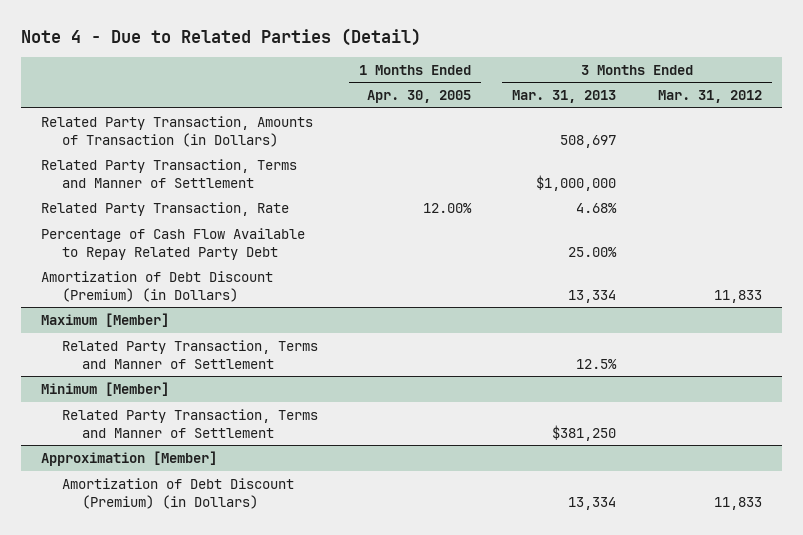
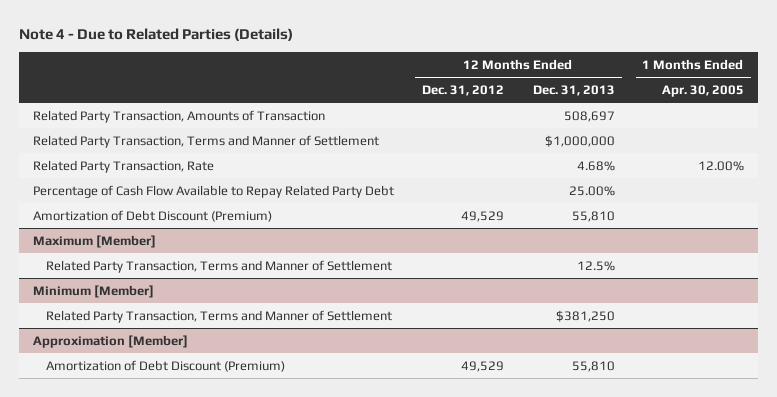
- Note 4 - Due to Related Parties (Detail)
+ Note 4 - Due to Related Parties (Details)
- | 1 Months Ended Apr. 30, 2005 | 3 Months Ended Mar. 31, 2013 | 3 Months Ended Mar. 31, 2012
+ | 12 Months Ended Dec. 31, 2012 | 12 Months Ended Dec. 31, 2013 | 1 Months Ended Apr. 30, 2005
- Related Party Transaction, Amounts of Transaction (in Dollars) | | 508,697 |
+ Related Party Transaction, Amounts of Transaction | | 508,697 |
- Amortization of Debt Discount (Premium) (in Dollars) | | 13,334 | 11,833
+ Amortization of Debt Discount (Premium) | 49,529 | 55,810 |
@ Approximation [Member]
- Amortization of Debt Discount (Premium) (in Dollars) | | 13,334 | 11,833
+ Amortization of Debt Discount (Premium) | 49,529 | 55,810 |

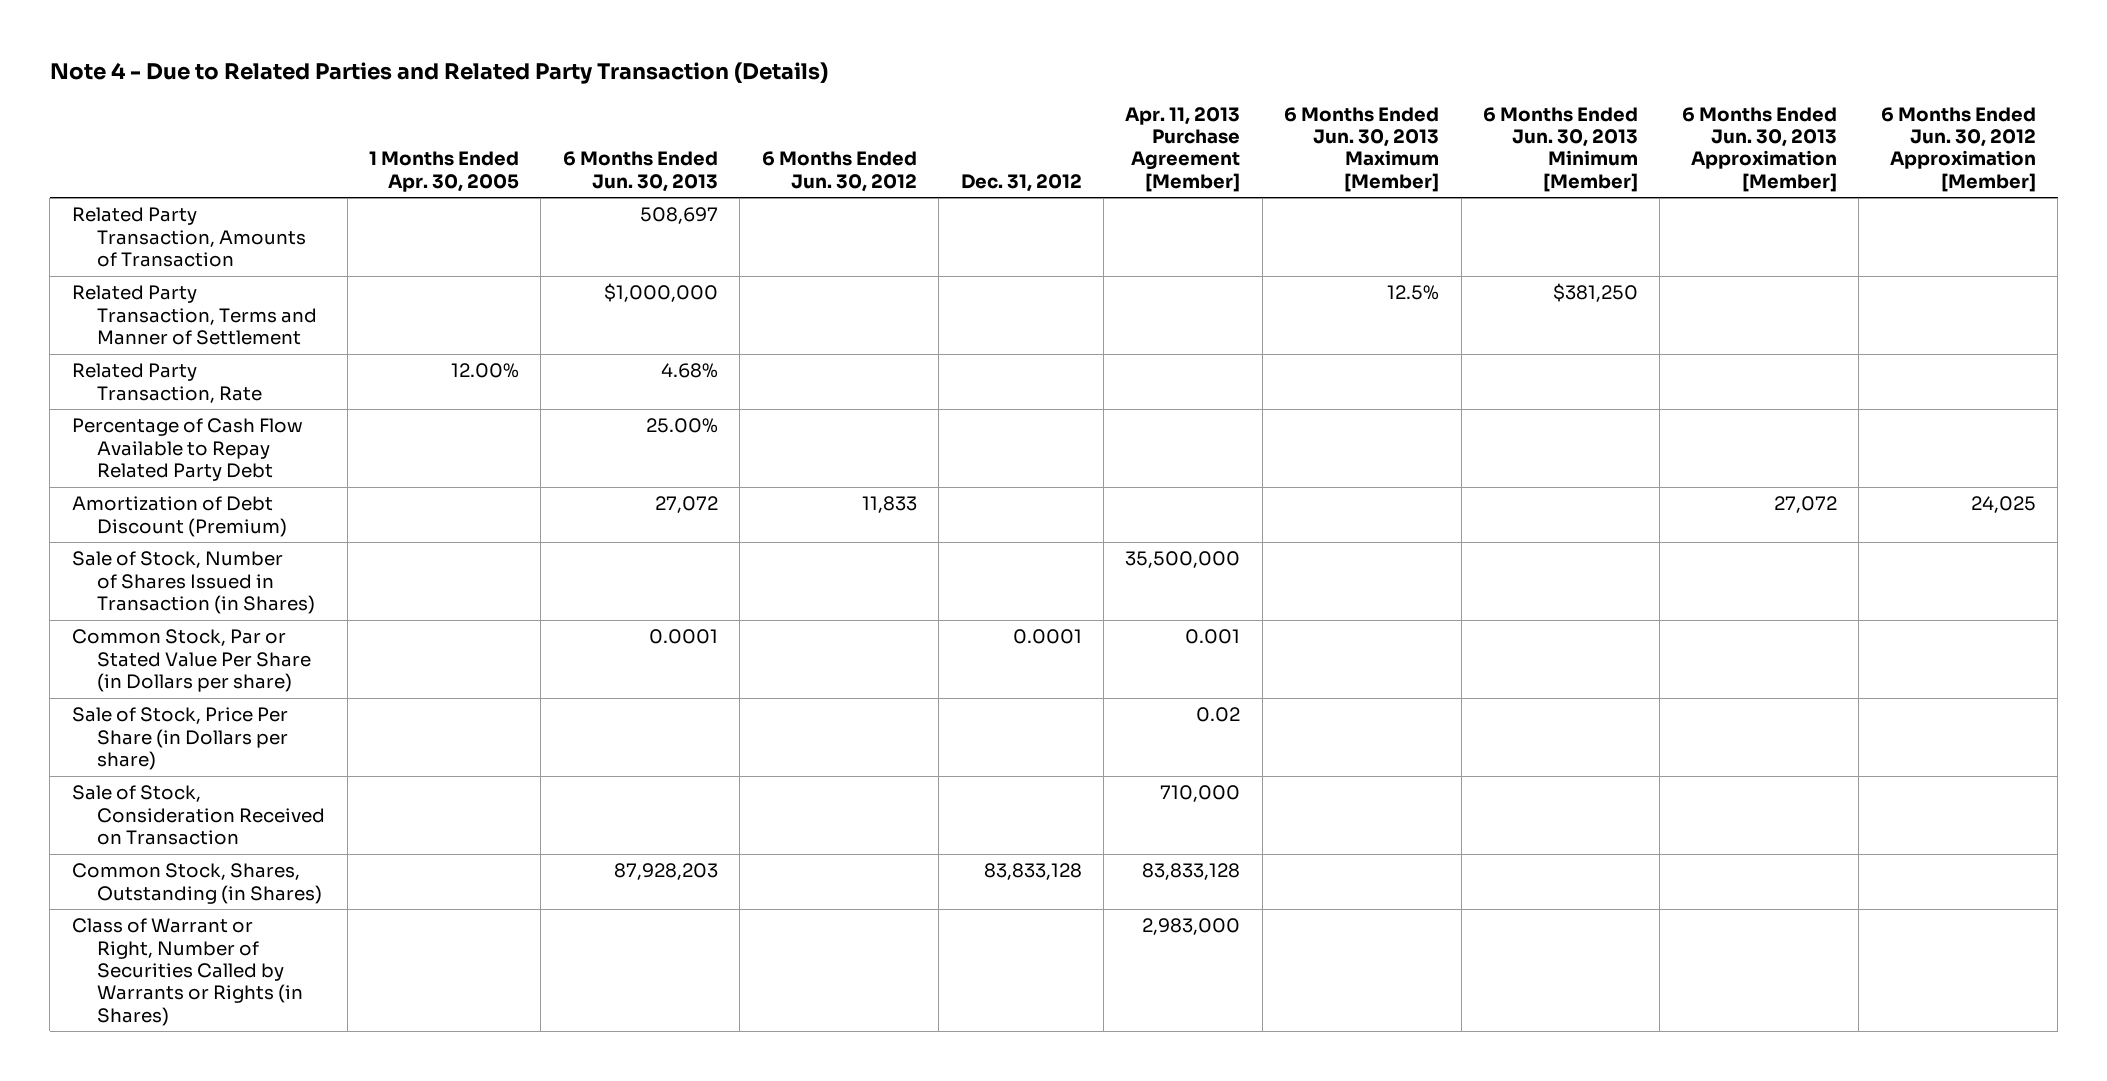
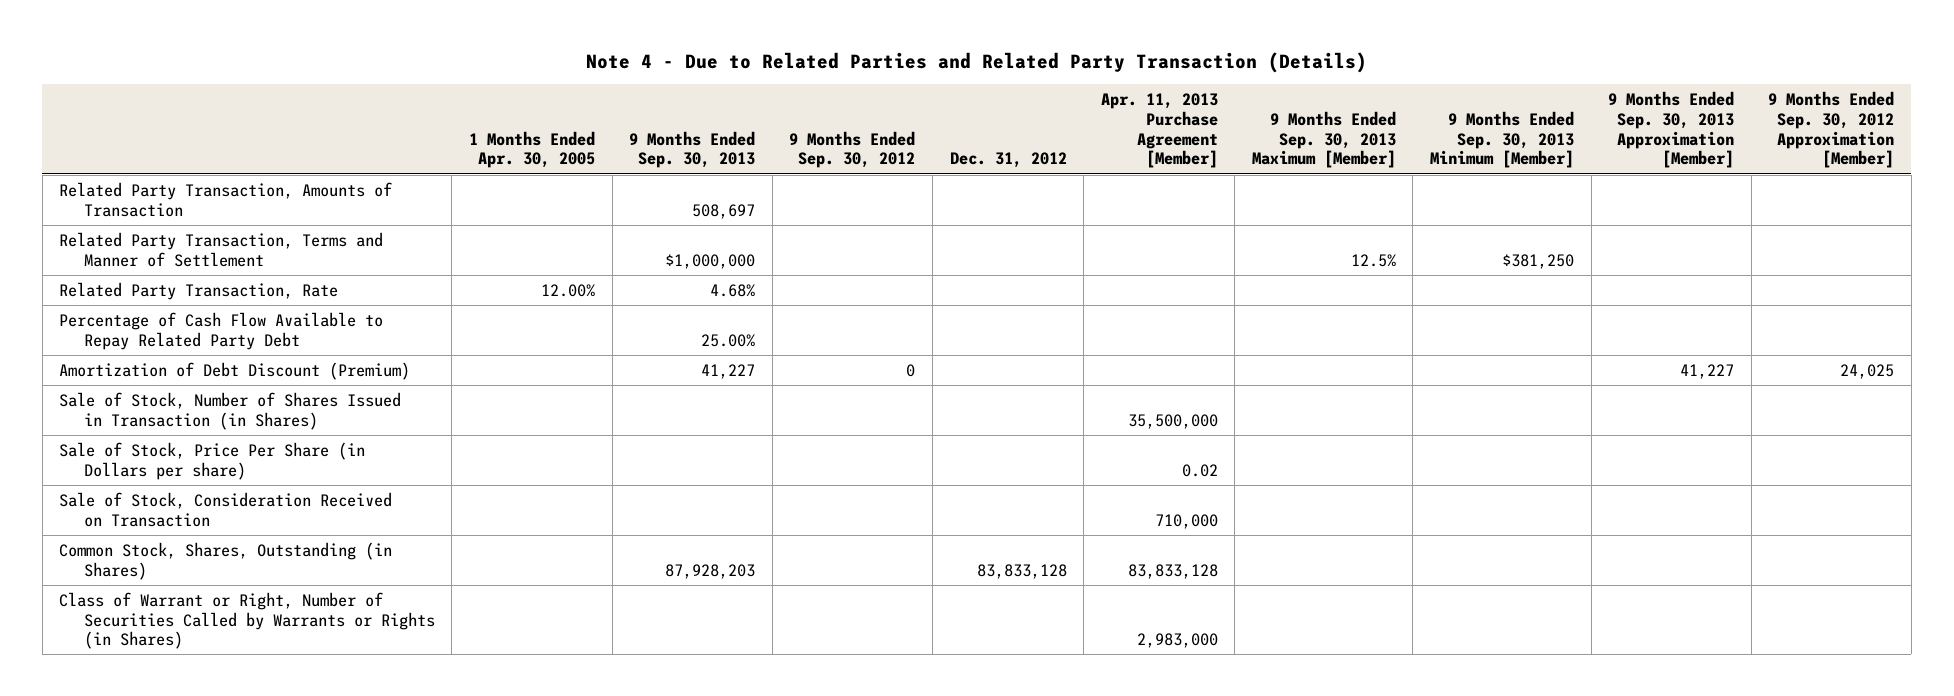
- | 1 Months Ended Apr. 30, 2005 | 6 Months Ended Jun. 30, 2013 | 6 Months Ended Jun. 30, 2012 | Dec. 31, 2012 | Apr. 11, 2013 Purchase Agreement [Member] | 6 Months Ended Jun. 30, 2013 Maximum [Member] | 6 Months Ended Jun. 30, 2013 Minimum [Member] | 6 Months Ended Jun. 30, 2013 Approximation [Member] | 6 Months Ended Jun. 30, 2012 Approximation [Member]
+ | 1 Months Ended Apr. 30, 2005 | 9 Months Ended Sep. 30, 2013 | 9 Months Ended Sep. 30, 2012 | Dec. 31, 2012 | Apr. 11, 2013 Purchase Agreement [Member] | 9 Months Ended Sep. 30, 2013 Maximum [Member] | 9 Months Ended Sep. 30, 2013 Minimum [Member] | 9 Months Ended Sep. 30, 2013 Approximation [Member] | 9 Months Ended Sep. 30, 2012 Approximation [Member]
- Common Stock, Par or Stated Value Per Share (in Dollars per share) | | 0.0001 | | 0.0001 | 0.001 | | | |

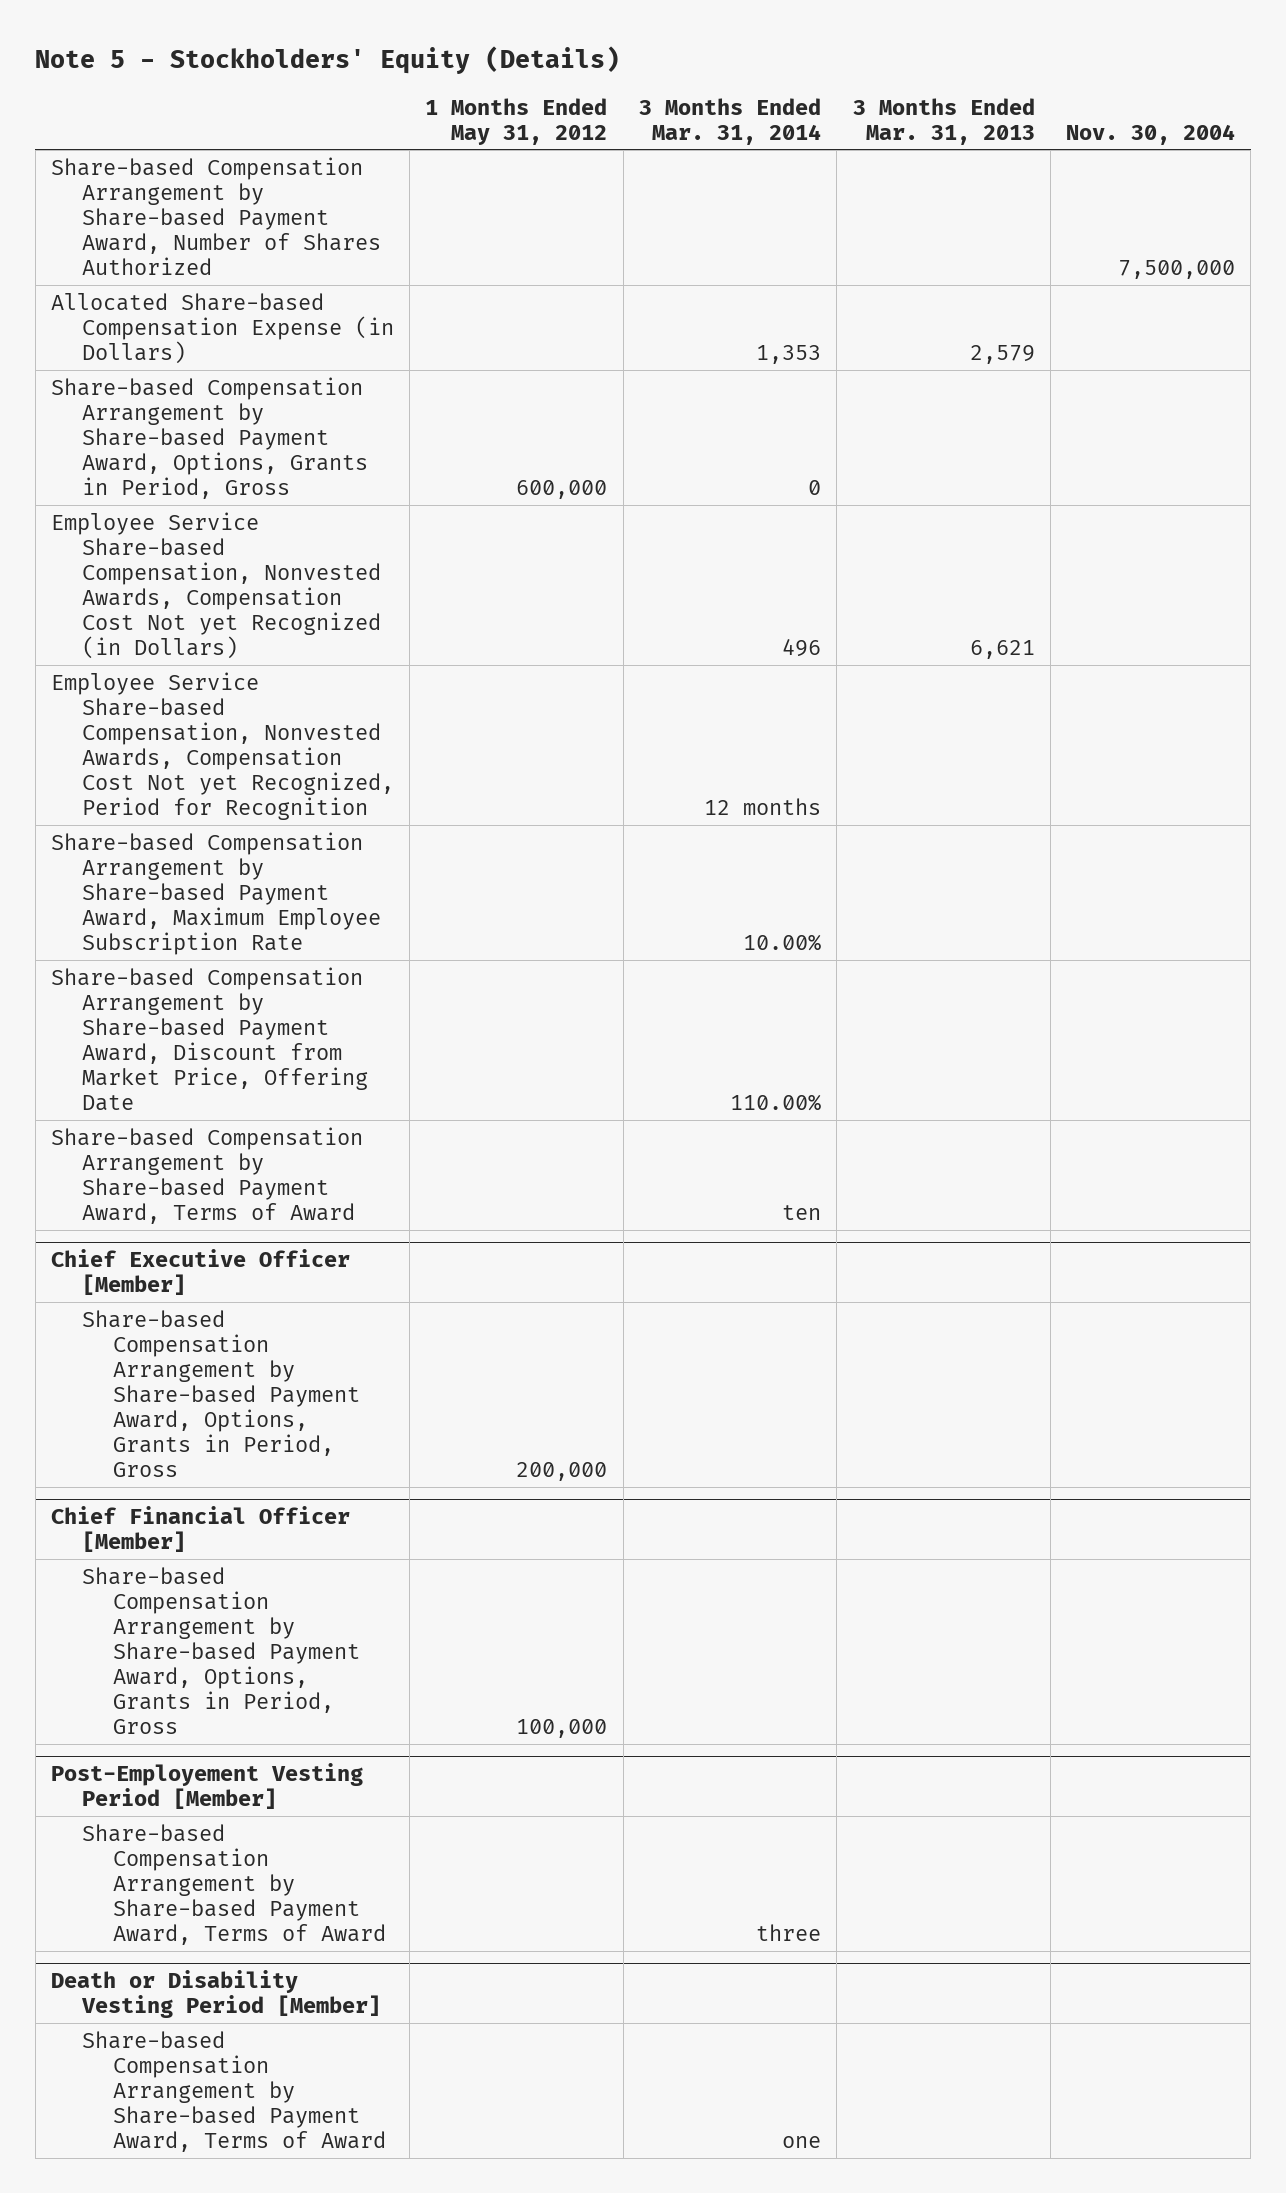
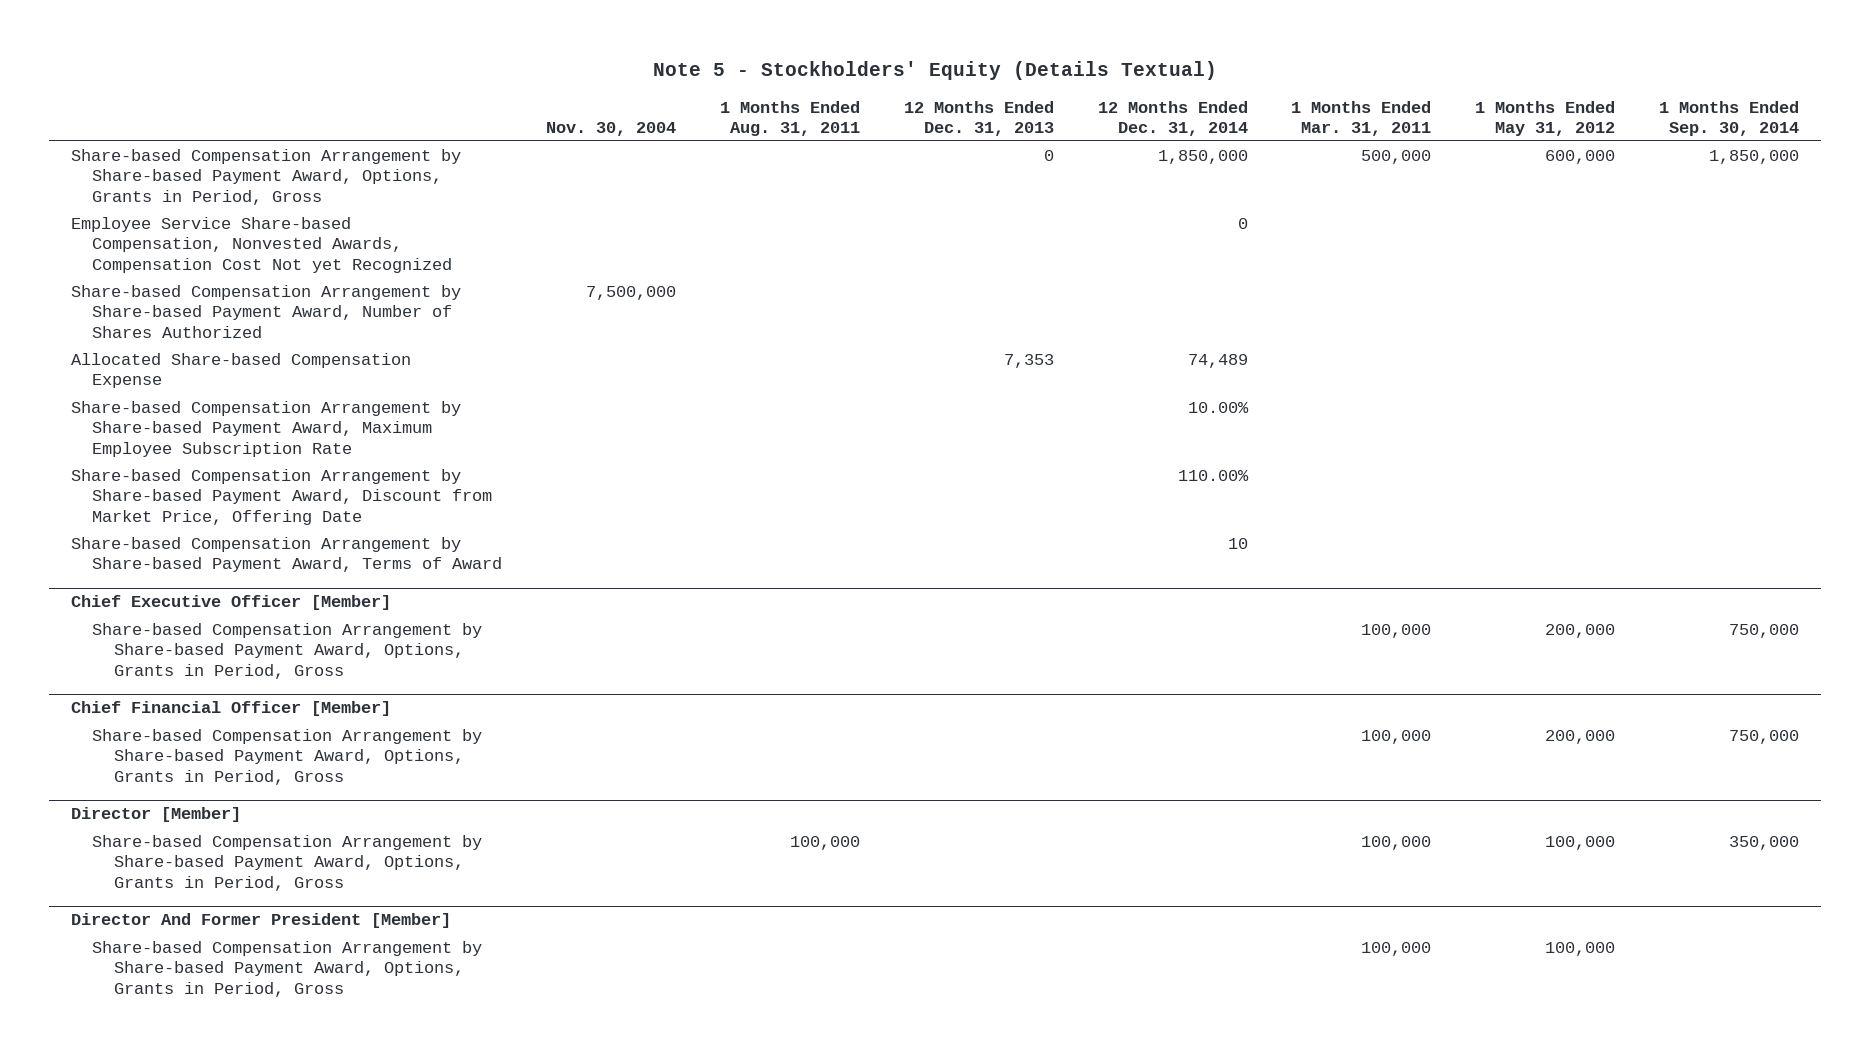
- Note 5 - Stockholders' Equity (Details)
+ Note 5 - Stockholders' Equity (Details Textual)
- | 1 Months Ended May 31, 2012 | 3 Months Ended Mar. 31, 2014 | 3 Months Ended Mar. 31, 2013 | Nov. 30, 2004
+ | Nov. 30, 2004 | 1 Months Ended Aug. 31, 2011 | 12 Months Ended Dec. 31, 2013 | 12 Months Ended Dec. 31, 2014 | 1 Months Ended Mar. 31, 2011 | 1 Months Ended May 31, 2012 | 1 Months Ended Sep. 30, 2014
- Allocated Share-based Compensation Expense (in Dollars) | | 1,353 | 2,579 |
- Employee Service Share-based Compensation, Nonvested Awards, Compensation Cost Not yet Recognized (in Dollars) | | 496 | 6,621 |
- Employee Service Share-based Compensation, Nonvested Awards, Compensation Cost Not yet Recognized, Period for Recognition | | 12 months | |
+ Employee Service Share-based Compensation, Nonvested Awards, Compensation Cost Not yet Recognized | | | | 0 | | |
moved down: Share-based Compensation Arrangement by Share-based Payment Award, Number of Shares Authorized | 7,500,000 | | | | | |
+ Allocated Share-based Compensation Expense | | | 7,353 | 74,489 | | |
@ Chief Financial Officer [Member]
- Share-based Compensation Arrangement by Share-based Payment Award, Options, Grants in Period, Gross | 100,000 | | |
- Post-Employement Vesting Period [Member]
- Share-based Compensation Arrangement by Share-based Payment Award, Terms of Award | | three | |
- Death or Disability Vesting Period [Member]
- Share-based Compensation Arrangement by Share-based Payment Award, Terms of Award | | one | |
@ Chief Financial Officer [Member]
+ Share-based Compensation Arrangement by Share-based Payment Award, Options, Grants in Period, Gross | | | | | 100,000 | 200,000 | 750,000
+ Director [Member]
+ Share-based Compensation Arrangement by Share-based Payment Award, Options, Grants in Period, Gross | | 100,000 | | | 100,000 | 100,000 | 350,000
+ Director And Former President [Member]
+ Share-based Compensation Arrangement by Share-based Payment Award, Options, Grants in Period, Gross | | | | | 100,000 | 100,000 |

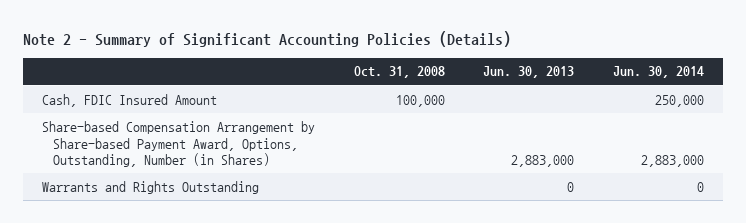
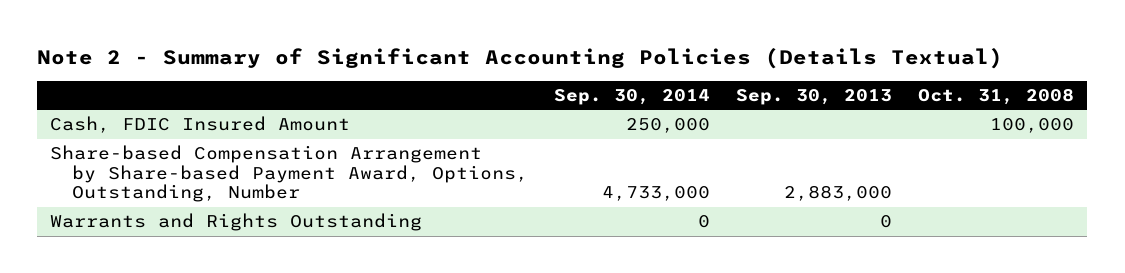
- Note 2 - Summary of Significant Accounting Policies (Details)
+ Note 2 - Summary of Significant Accounting Policies (Details Textual)
- | Oct. 31, 2008 | Jun. 30, 2013 | Jun. 30, 2014
+ | Sep. 30, 2014 | Sep. 30, 2013 | Oct. 31, 2008
- Share-based Compensation Arrangement by Share-based Payment Award, Options, Outstanding, Number (in Shares) | | 2,883,000 | 2,883,000
+ Share-based Compensation Arrangement by Share-based Payment Award, Options, Outstanding, Number | 4,733,000 | 2,883,000 |

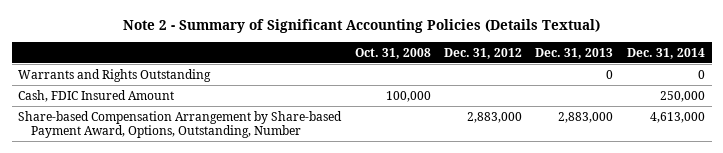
- | Sep. 30, 2014 | Sep. 30, 2013 | Oct. 31, 2008
+ | Oct. 31, 2008 | Dec. 31, 2012 | Dec. 31, 2013 | Dec. 31, 2014
moved up: Warrants and Rights Outstanding | | | 0 | 0

